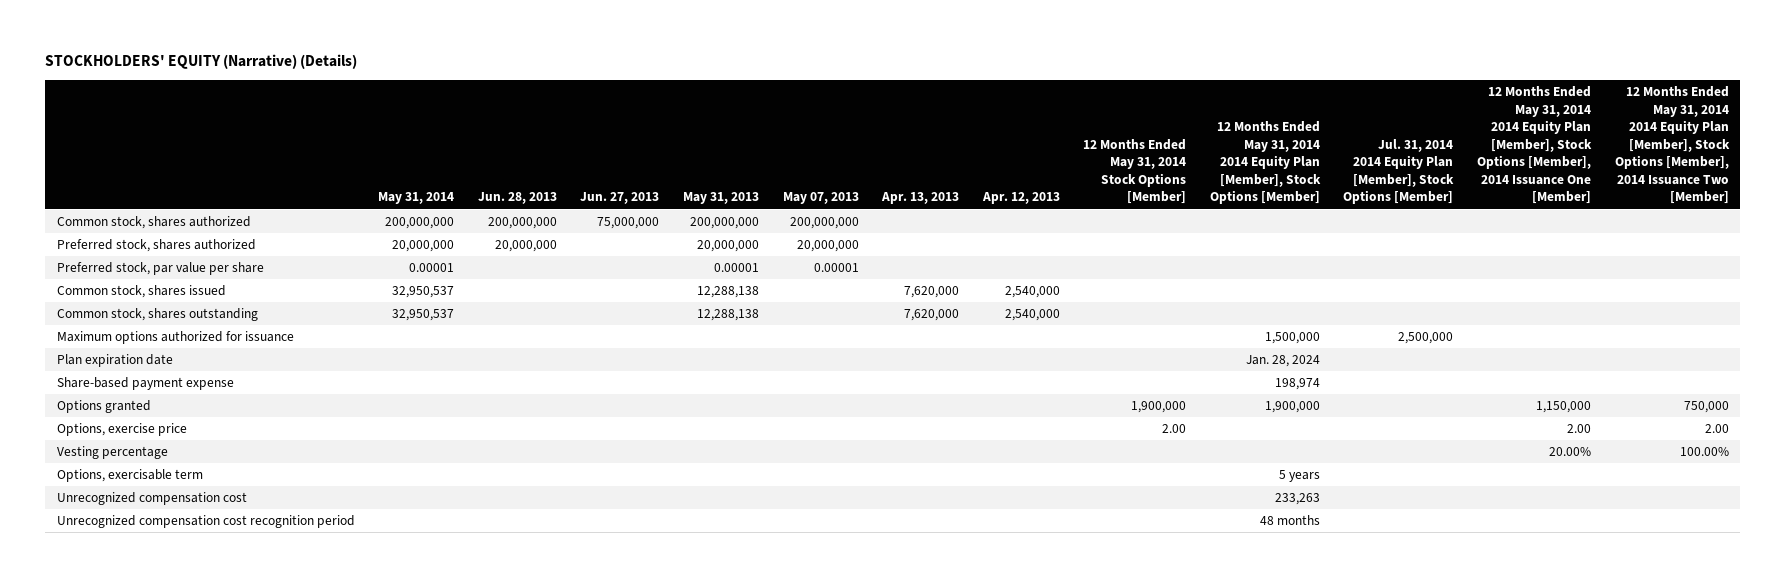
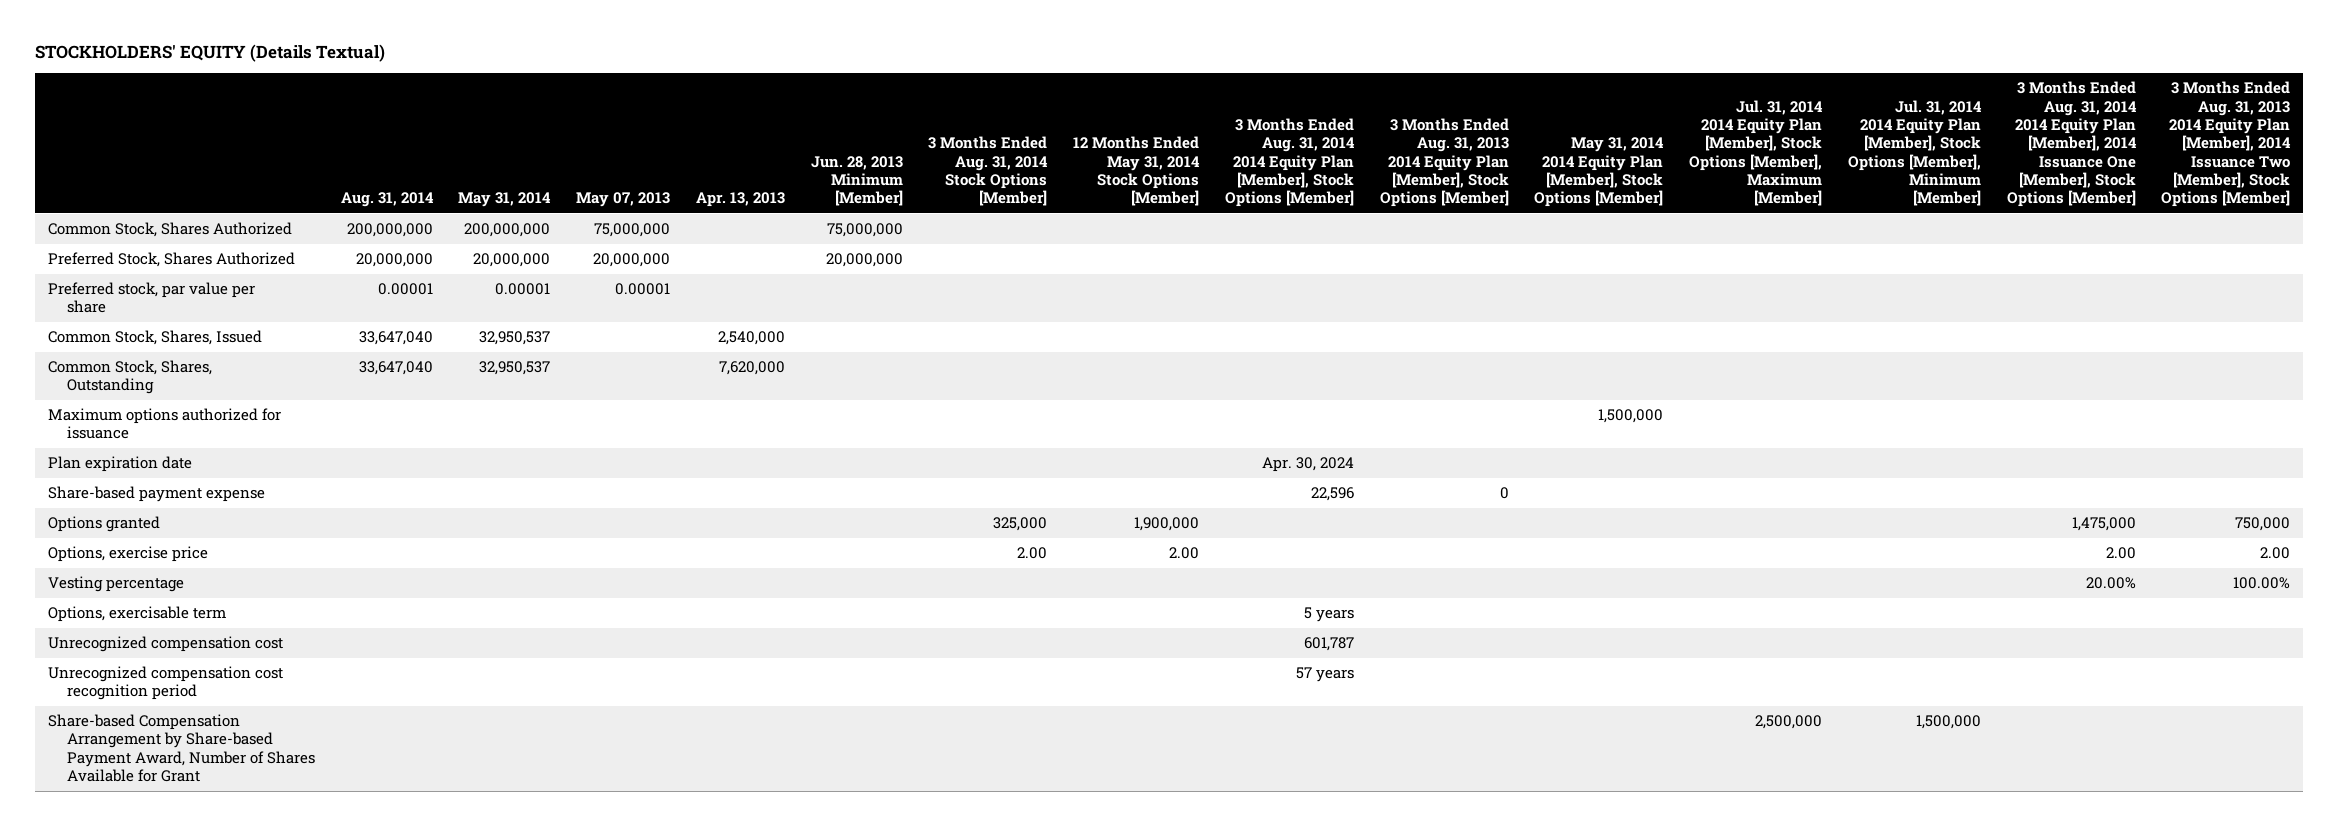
- STOCKHOLDERS' EQUITY (Narrative) (Details)
+ STOCKHOLDERS' EQUITY (Details Textual)
- | May 31, 2014 | Jun. 28, 2013 | Jun. 27, 2013 | May 31, 2013 | May 07, 2013 | Apr. 13, 2013 | Apr. 12, 2013 | 12 Months Ended May 31, 2014 Stock Options [Member] | 12 Months Ended May 31, 2014 2014 Equity Plan [Member], Stock Options [Member] | Jul. 31, 2014 2014 Equity Plan [Member], Stock Options [Member] | 12 Months Ended May 31, 2014 2014 Equity Plan [Member], Stock Options [Member], 2014 Issuance One [Member] | 12 Months Ended May 31, 2014 2014 Equity Plan [Member], Stock Options [Member], 2014 Issuance Two [Member]
+ | Aug. 31, 2014 | May 31, 2014 | May 07, 2013 | Apr. 13, 2013 | Jun. 28, 2013 Minimum [Member] | 3 Months Ended Aug. 31, 2014 Stock Options [Member] | 12 Months Ended May 31, 2014 Stock Options [Member] | 3 Months Ended Aug. 31, 2014 2014 Equity Plan [Member], Stock Options [Member] | 3 Months Ended Aug. 31, 2013 2014 Equity Plan [Member], Stock Options [Member] | May 31, 2014 2014 Equity Plan [Member], Stock Options [Member] | Jul. 31, 2014 2014 Equity Plan [Member], Stock Options [Member], Maximum [Member] | Jul. 31, 2014 2014 Equity Plan [Member], Stock Options [Member], Minimum [Member] | 3 Months Ended Aug. 31, 2014 2014 Equity Plan [Member], 2014 Issuance One [Member], Stock Options [Member] | 3 Months Ended Aug. 31, 2013 2014 Equity Plan [Member], 2014 Issuance Two [Member], Stock Options [Member]
- Common stock, shares authorized | 200,000,000 | 200,000,000 | 75,000,000 | 200,000,000 | 200,000,000 | | | | | | |
- Preferred stock, shares authorized | 20,000,000 | 20,000,000 | | 20,000,000 | 20,000,000 | | | | | | |
+ Common Stock, Shares Authorized | 200,000,000 | 200,000,000 | 75,000,000 | | 75,000,000 | | | | | | | | |
+ Preferred Stock, Shares Authorized | 20,000,000 | 20,000,000 | 20,000,000 | | 20,000,000 | | | | | | | | |
- Common stock, shares issued | 32,950,537 | | | 12,288,138 | | 7,620,000 | 2,540,000 | | | | |
- Common stock, shares outstanding | 32,950,537 | | | 12,288,138 | | 7,620,000 | 2,540,000 | | | | |
+ Common Stock, Shares, Issued | 33,647,040 | 32,950,537 | | 2,540,000 | | | | | | | | | |
+ Common Stock, Shares, Outstanding | 33,647,040 | 32,950,537 | | 7,620,000 | | | | | | | | | |
+ Share-based Compensation Arrangement by Share-based Payment Award, Number of Shares Available for Grant | | | | | | | | | | | 2,500,000 | 1,500,000 | |

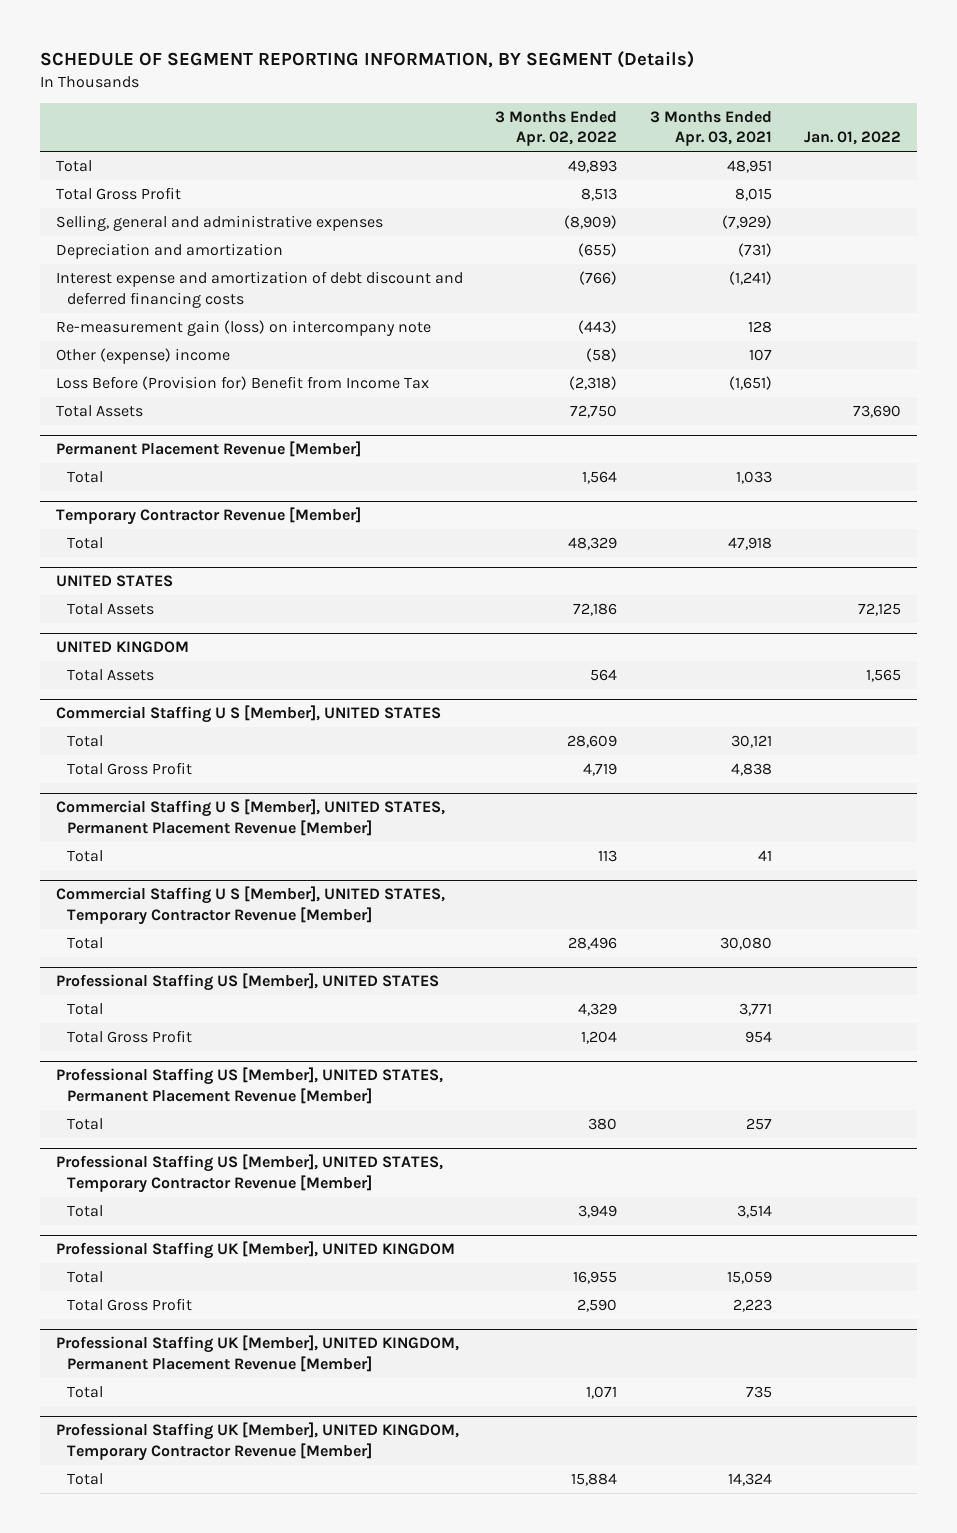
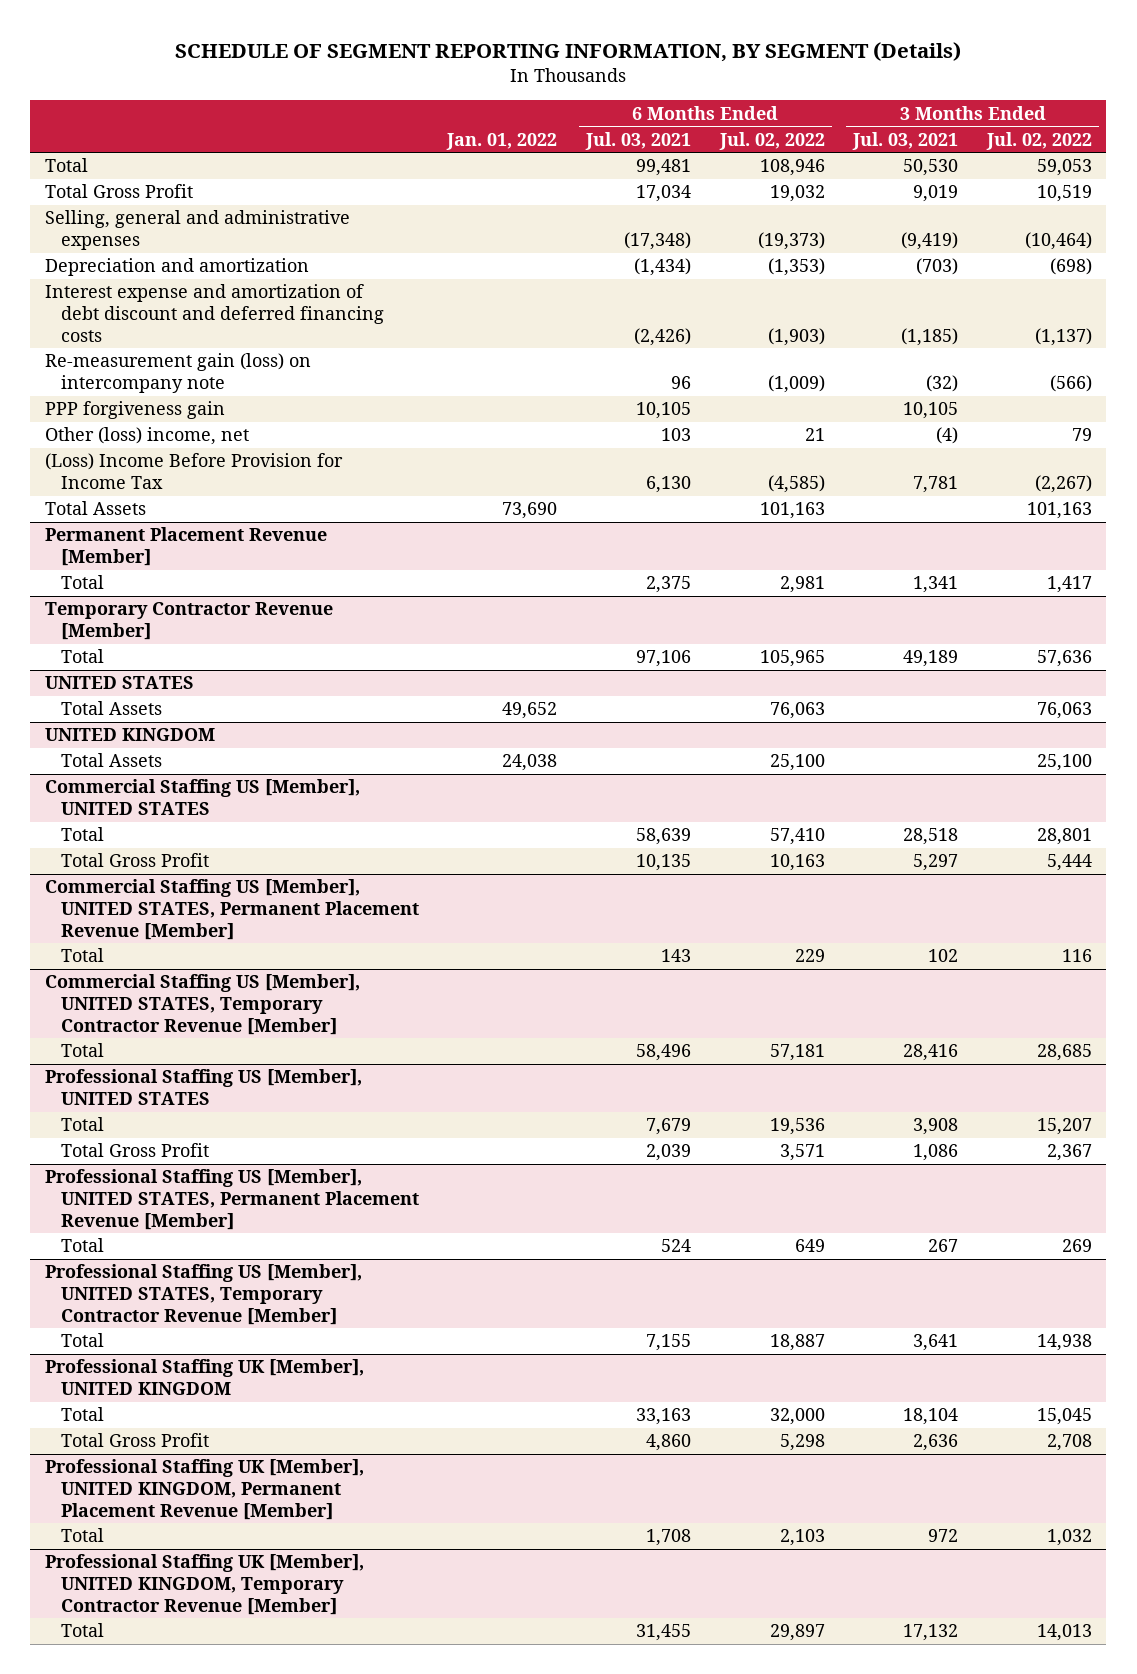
- | 3 Months Ended Apr. 02, 2022 | 3 Months Ended Apr. 03, 2021 | Jan. 01, 2022
+ | Jan. 01, 2022 | 6 Months Ended Jul. 03, 2021 | 6 Months Ended Jul. 02, 2022 | 3 Months Ended Jul. 03, 2021 | 3 Months Ended Jul. 02, 2022
- Other (expense) income | (58) | 107 |
- Loss Before (Provision for) Benefit from Income Tax | (2,318) | (1,651) |
+ PPP forgiveness gain | | 10,105 | | 10,105 |
+ Other (loss) income, net | | 103 | 21 | (4) | 79
+ (Loss) Income Before Provision for Income Tax | | 6,130 | (4,585) | 7,781 | (2,267)
@ UNITED STATES
- Total Assets | 72,186 | | 72,125
+ Total Assets | 49,652 | | 76,063 | | 76,063
@ UNITED KINGDOM
- Total Assets | 564 | | 1,565
- Commercial Staffing U S [Member], UNITED STATES
@ UNITED KINGDOM
+ Total Assets | 24,038 | | 25,100 | | 25,100
+ Commercial Staffing US [Member], UNITED STATES
- Commercial Staffing U S [Member], UNITED STATES, Permanent Placement Revenue [Member]
+ Commercial Staffing US [Member], UNITED STATES, Permanent Placement Revenue [Member]
- Commercial Staffing U S [Member], UNITED STATES, Temporary Contractor Revenue [Member]
+ Commercial Staffing US [Member], UNITED STATES, Temporary Contractor Revenue [Member]

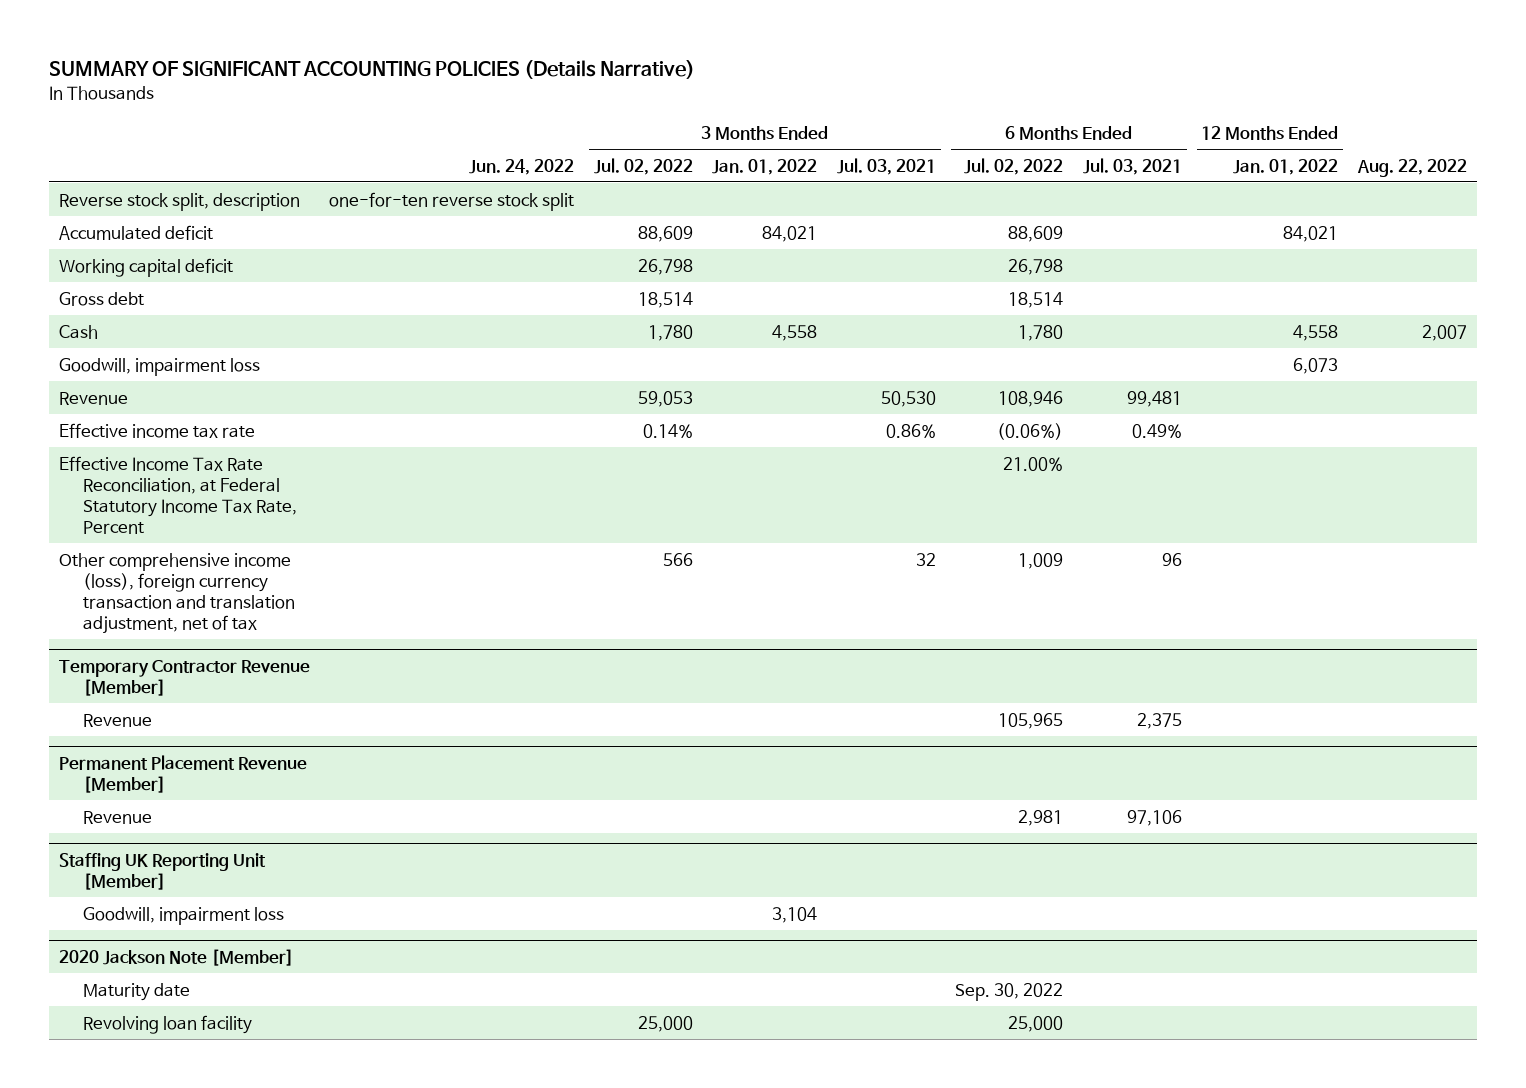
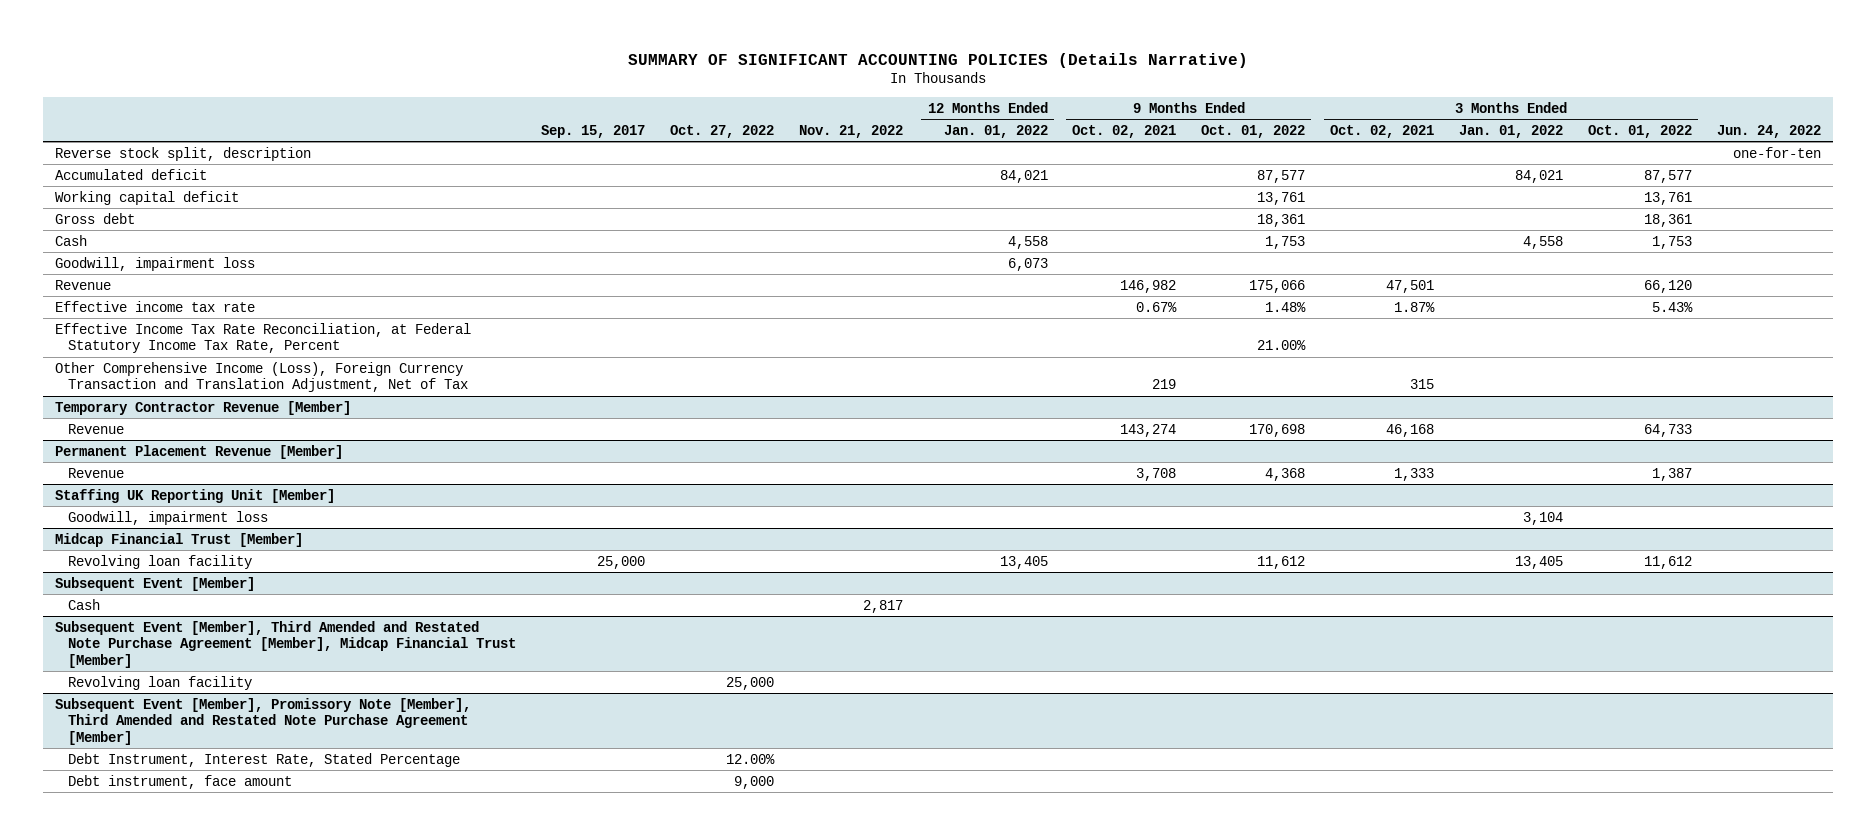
- | Jun. 24, 2022 | 3 Months Ended Jul. 02, 2022 | 3 Months Ended Jan. 01, 2022 | 3 Months Ended Jul. 03, 2021 | 6 Months Ended Jul. 02, 2022 | 6 Months Ended Jul. 03, 2021 | 12 Months Ended Jan. 01, 2022 | Aug. 22, 2022
+ | Sep. 15, 2017 | Oct. 27, 2022 | Nov. 21, 2022 | 12 Months Ended Jan. 01, 2022 | 9 Months Ended Oct. 02, 2021 | 9 Months Ended Oct. 01, 2022 | 3 Months Ended Oct. 02, 2021 | 3 Months Ended Jan. 01, 2022 | 3 Months Ended Oct. 01, 2022 | Jun. 24, 2022
- Reverse stock split, description | one-for-ten reverse stock split | | | | | | |
+ Reverse stock split, description | | | | | | | | | | one-for-ten
- Other comprehensive income (loss), foreign currency transaction and translation adjustment, net of tax | | 566 | | 32 | 1,009 | 96 | |
+ Other Comprehensive Income (Loss), Foreign Currency Transaction and Translation Adjustment, Net of Tax | | | | | 219 | | 315 | | |
- 2020 Jackson Note [Member]
- Maturity date | | | | | Sep. 30, 2022 | | |
- Revolving loan facility | | 25,000 | | | 25,000 | | |
+ Midcap Financial Trust [Member]
+ Revolving loan facility | 25,000 | | | 13,405 | | 11,612 | | 13,405 | 11,612 |
+ Subsequent Event [Member]
+ Cash | | | 2,817 | | | | | | |
+ Subsequent Event [Member], Third Amended and Restated Note Purchase Agreement [Member], Midcap Financial Trust [Member]
+ Revolving loan facility | | 25,000 | | | | | | | |
+ Subsequent Event [Member], Promissory Note [Member], Third Amended and Restated Note Purchase Agreement [Member]
+ Debt Instrument, Interest Rate, Stated Percentage | | 12.00% | | | | | | | |
+ Debt instrument, face amount | | 9,000 | | | | | | | |

